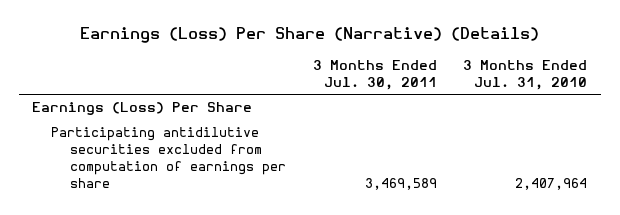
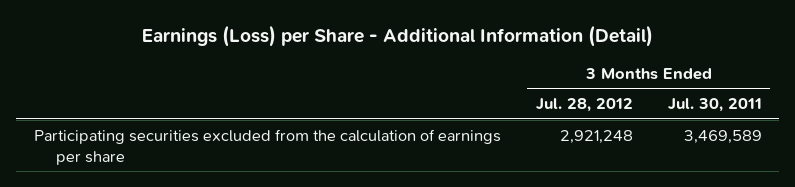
- Earnings (Loss) Per Share (Narrative) (Details)
+ Earnings (Loss) per Share - Additional Information (Detail)
- | 3 Months Ended Jul. 30, 2011 | 3 Months Ended Jul. 31, 2010
+ | 3 Months Ended Jul. 28, 2012 | 3 Months Ended Jul. 30, 2011
- Earnings (Loss) Per Share
- Participating antidilutive securities excluded from computation of earnings per share | 3,469,589 | 2,407,964
+ Participating securities excluded from the calculation of earnings per share | 2,921,248 | 3,469,589

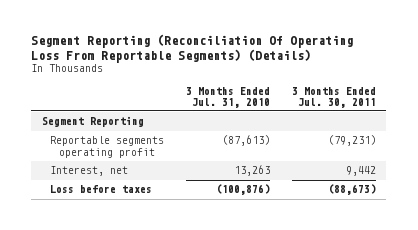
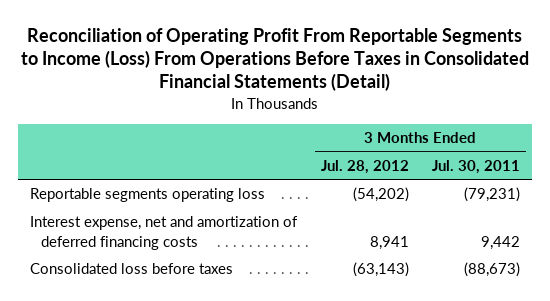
- Segment Reporting (Reconciliation Of Operating Loss From Reportable Segments) (Details)
+ Reconciliation of Operating Profit From Reportable Segments to Income (Loss) From Operations Before Taxes in Consolidated Financial Statements (Detail)
- | 3 Months Ended Jul. 31, 2010 | 3 Months Ended Jul. 30, 2011
+ | 3 Months Ended Jul. 28, 2012 | 3 Months Ended Jul. 30, 2011
- Segment Reporting
- Reportable segments operating profit | (87,613) | (79,231)
- Interest, net | 13,263 | 9,442
- Loss before taxes | (100,876) | (88,673)
+ Reportable segments operating loss | (54,202) | (79,231)
+ Interest expense, net and amortization of deferred financing costs | 8,941 | 9,442
+ Consolidated loss before taxes | (63,143) | (88,673)

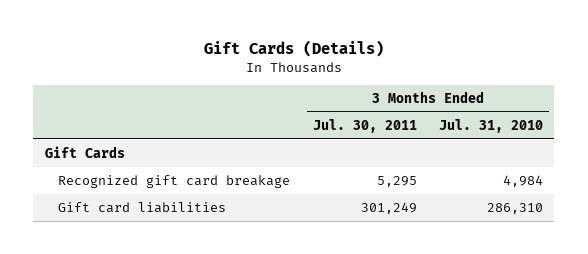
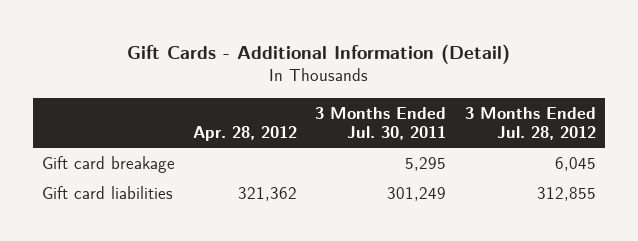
- Gift Cards (Details)
+ Gift Cards - Additional Information (Detail)
- | 3 Months Ended Jul. 30, 2011 | 3 Months Ended Jul. 31, 2010
+ | Apr. 28, 2012 | 3 Months Ended Jul. 30, 2011 | 3 Months Ended Jul. 28, 2012
- Gift Cards
- Recognized gift card breakage | 5,295 | 4,984
+ Gift card breakage | | 5,295 | 6,045

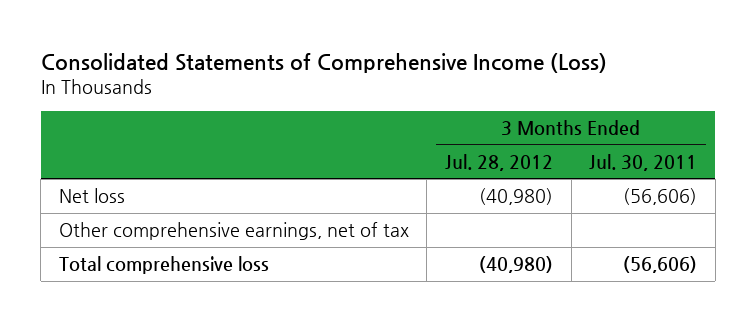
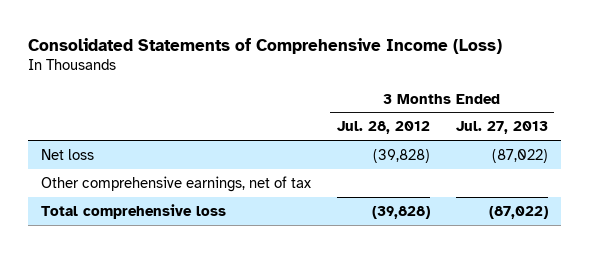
- | 3 Months Ended Jul. 28, 2012 | 3 Months Ended Jul. 30, 2011
+ | 3 Months Ended Jul. 28, 2012 | 3 Months Ended Jul. 27, 2013
- Net loss | (40,980) | (56,606)
+ Net loss | (39,828) | (87,022)
- Total comprehensive loss | (40,980) | (56,606)
+ Total comprehensive loss | (39,828) | (87,022)

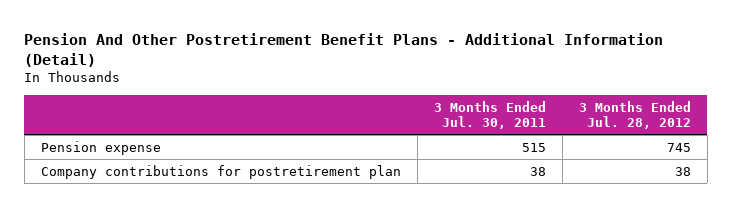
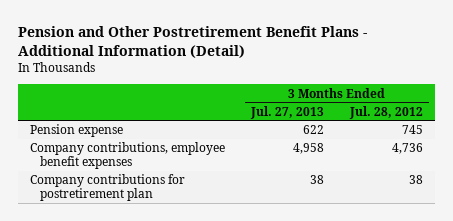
- Pension And Other Postretirement Benefit Plans - Additional Information (Detail)
+ Pension and Other Postretirement Benefit Plans - Additional Information (Detail)
- | 3 Months Ended Jul. 30, 2011 | 3 Months Ended Jul. 28, 2012
+ | 3 Months Ended Jul. 27, 2013 | 3 Months Ended Jul. 28, 2012
+ Company contributions, employee benefit expenses | 4,958 | 4,736

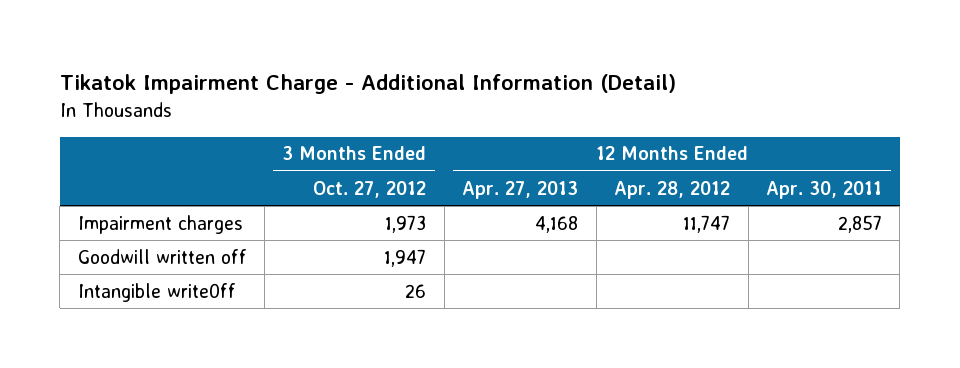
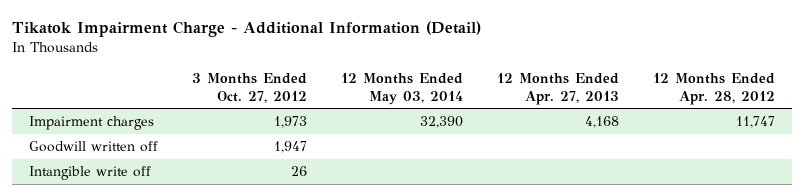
- | 3 Months Ended Oct. 27, 2012 | 12 Months Ended Apr. 27, 2013 | 12 Months Ended Apr. 28, 2012 | 12 Months Ended Apr. 30, 2011
+ | 3 Months Ended Oct. 27, 2012 | 12 Months Ended May 03, 2014 | 12 Months Ended Apr. 27, 2013 | 12 Months Ended Apr. 28, 2012
- Intangible write0ff | 26 | | |
+ Intangible write off | 26 | | |

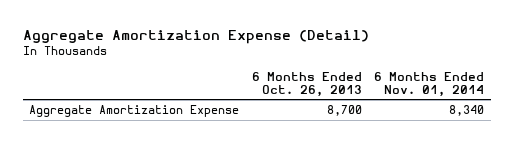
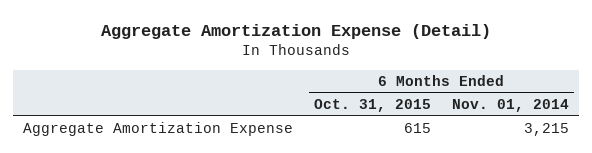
- | 6 Months Ended Oct. 26, 2013 | 6 Months Ended Nov. 01, 2014
+ | 6 Months Ended Oct. 31, 2015 | 6 Months Ended Nov. 01, 2014
- Aggregate Amortization Expense | 8,700 | 8,340
+ Aggregate Amortization Expense | 615 | 3,215

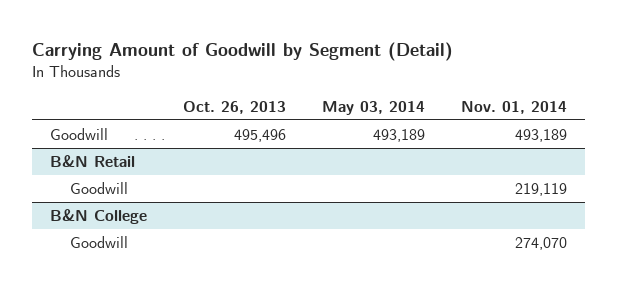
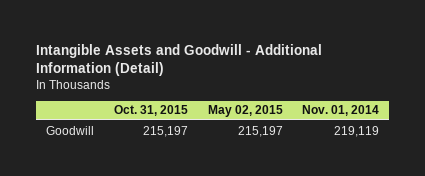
- Carrying Amount of Goodwill by Segment (Detail)
+ Intangible Assets and Goodwill - Additional Information (Detail)
- | Oct. 26, 2013 | May 03, 2014 | Nov. 01, 2014
+ | Oct. 31, 2015 | May 02, 2015 | Nov. 01, 2014
- Goodwill | 495,496 | 493,189 | 493,189
- B&N Retail
- B&N College
- Goodwill | | | 274,070

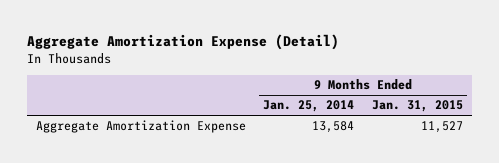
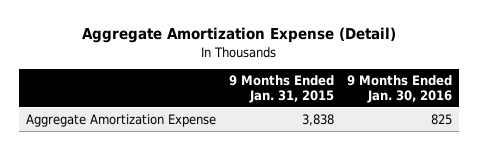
- | 9 Months Ended Jan. 25, 2014 | 9 Months Ended Jan. 31, 2015
+ | 9 Months Ended Jan. 31, 2015 | 9 Months Ended Jan. 30, 2016
- Aggregate Amortization Expense | 13,584 | 11,527
+ Aggregate Amortization Expense | 3,838 | 825

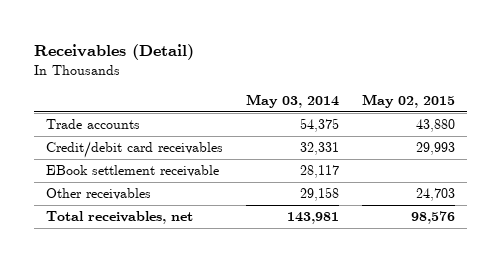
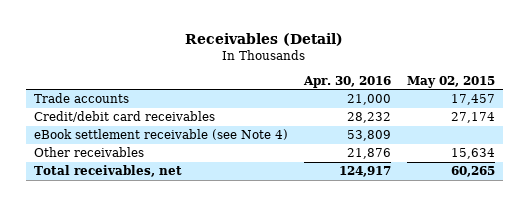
- | May 03, 2014 | May 02, 2015
+ | Apr. 30, 2016 | May 02, 2015
- Trade accounts | 54,375 | 43,880
- Credit/debit card receivables | 32,331 | 29,993
- EBook settlement receivable | 28,117 |
- Other receivables | 29,158 | 24,703
- Total receivables, net | 143,981 | 98,576
+ Trade accounts | 21,000 | 17,457
+ Credit/debit card receivables | 28,232 | 27,174
+ eBook settlement receivable (see Note 4) | 53,809 |
+ Other receivables | 21,876 | 15,634
+ Total receivables, net | 124,917 | 60,265

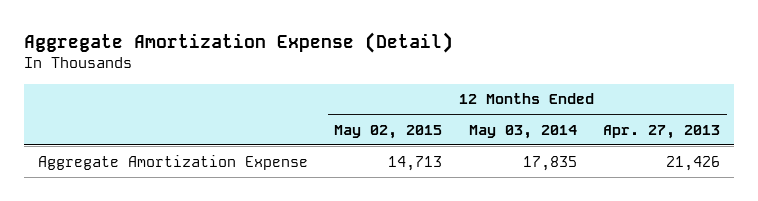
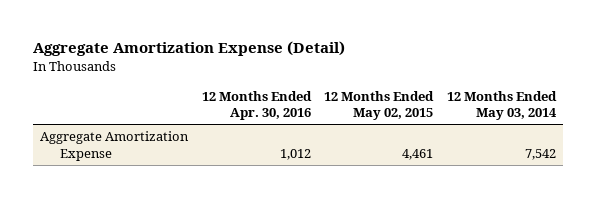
- | 12 Months Ended May 02, 2015 | 12 Months Ended May 03, 2014 | 12 Months Ended Apr. 27, 2013
+ | 12 Months Ended Apr. 30, 2016 | 12 Months Ended May 02, 2015 | 12 Months Ended May 03, 2014
- Aggregate Amortization Expense | 14,713 | 17,835 | 21,426
+ Aggregate Amortization Expense | 1,012 | 4,461 | 7,542

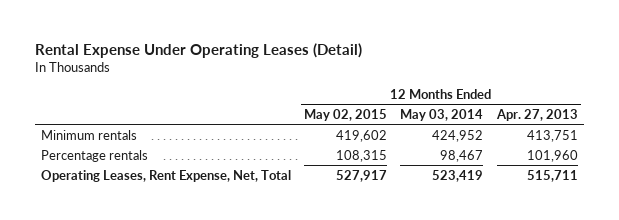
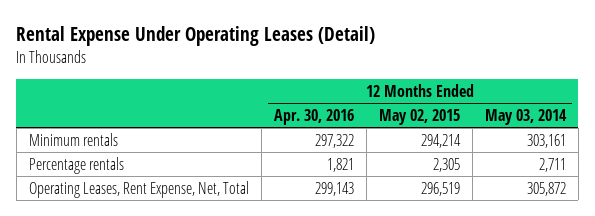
- | 12 Months Ended May 02, 2015 | 12 Months Ended May 03, 2014 | 12 Months Ended Apr. 27, 2013
+ | 12 Months Ended Apr. 30, 2016 | 12 Months Ended May 02, 2015 | 12 Months Ended May 03, 2014
- Minimum rentals | 419,602 | 424,952 | 413,751
- Percentage rentals | 108,315 | 98,467 | 101,960
- Operating Leases, Rent Expense, Net, Total | 527,917 | 523,419 | 515,711
+ Minimum rentals | 297,322 | 294,214 | 303,161
+ Percentage rentals | 1,821 | 2,305 | 2,711
+ Operating Leases, Rent Expense, Net, Total | 299,143 | 296,519 | 305,872

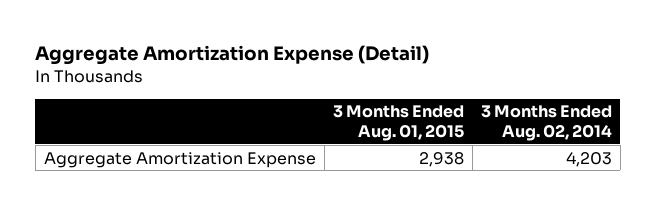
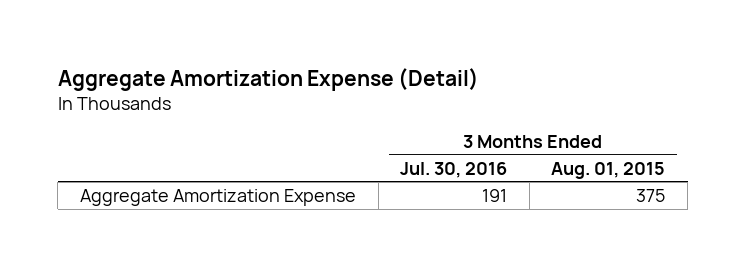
- | 3 Months Ended Aug. 01, 2015 | 3 Months Ended Aug. 02, 2014
+ | 3 Months Ended Jul. 30, 2016 | 3 Months Ended Aug. 01, 2015
- Aggregate Amortization Expense | 2,938 | 4,203
+ Aggregate Amortization Expense | 191 | 375

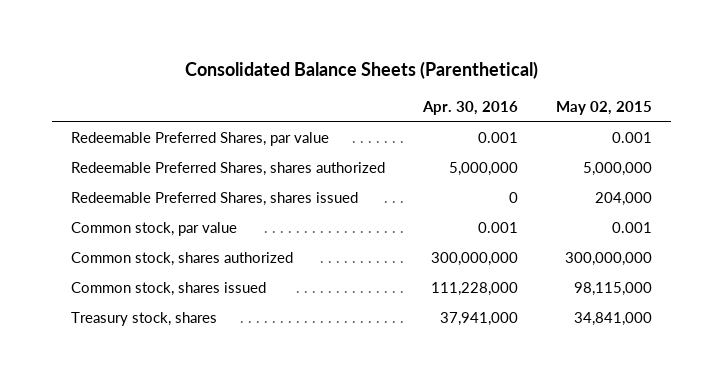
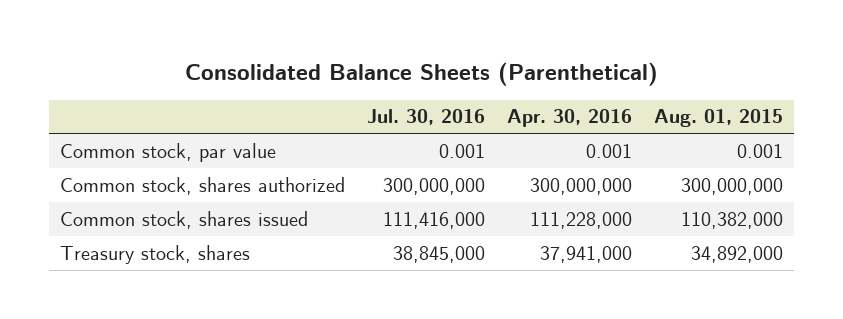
- | Apr. 30, 2016 | May 02, 2015
+ | Jul. 30, 2016 | Apr. 30, 2016 | Aug. 01, 2015
- Redeemable Preferred Shares, par value | 0.001 | 0.001
- Redeemable Preferred Shares, shares authorized | 5,000,000 | 5,000,000
- Redeemable Preferred Shares, shares issued | 0 | 204,000

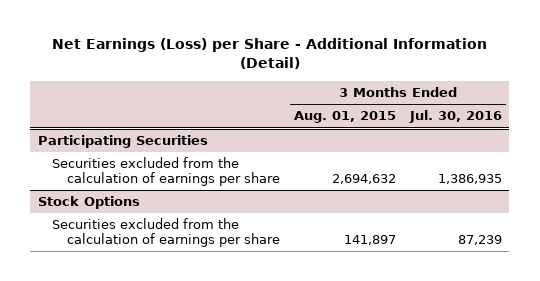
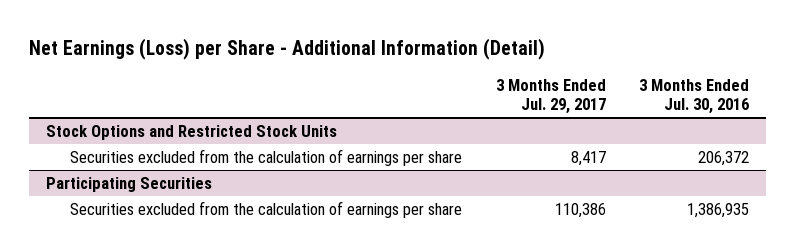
- | 3 Months Ended Aug. 01, 2015 | 3 Months Ended Jul. 30, 2016
+ | 3 Months Ended Jul. 29, 2017 | 3 Months Ended Jul. 30, 2016
+ Stock Options and Restricted Stock Units
+ Securities excluded from the calculation of earnings per share | 8,417 | 206,372
- Stock Options
- Securities excluded from the calculation of earnings per share | 141,897 | 87,239

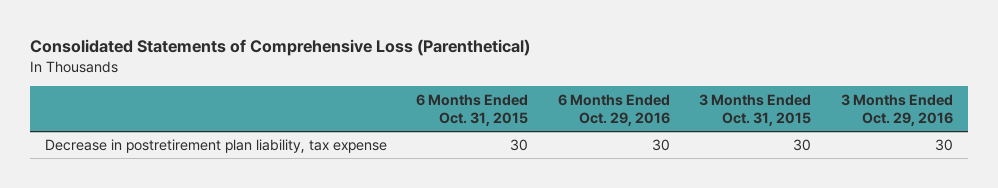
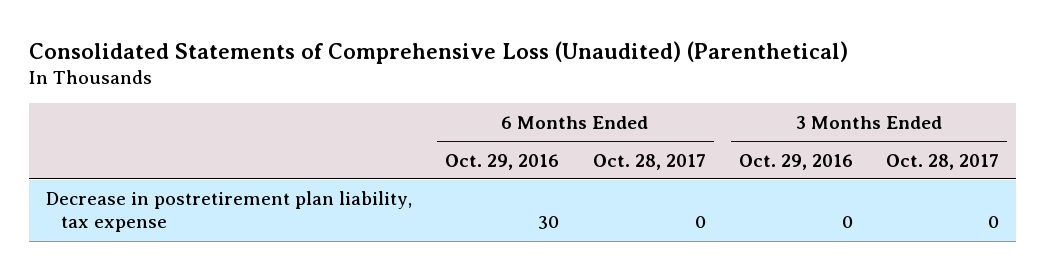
- Consolidated Statements of Comprehensive Loss (Parenthetical)
+ Consolidated Statements of Comprehensive Loss (Unaudited) (Parenthetical)
- | 6 Months Ended Oct. 31, 2015 | 6 Months Ended Oct. 29, 2016 | 3 Months Ended Oct. 31, 2015 | 3 Months Ended Oct. 29, 2016
+ | 6 Months Ended Oct. 29, 2016 | 6 Months Ended Oct. 28, 2017 | 3 Months Ended Oct. 29, 2016 | 3 Months Ended Oct. 28, 2017
- Decrease in postretirement plan liability, tax expense | 30 | 30 | 30 | 30
+ Decrease in postretirement plan liability, tax expense | 30 | 0 | 0 | 0

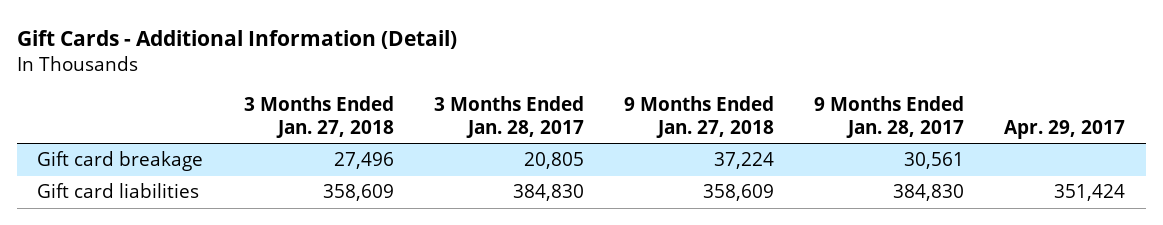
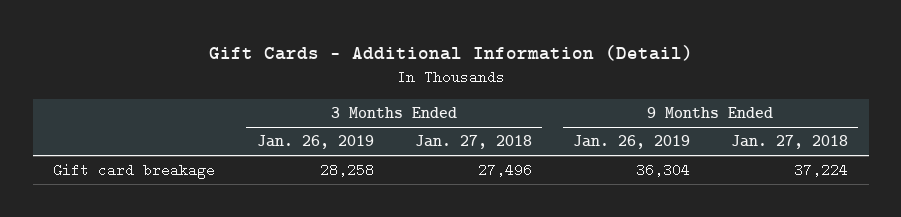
- | 3 Months Ended Jan. 27, 2018 | 3 Months Ended Jan. 28, 2017 | 9 Months Ended Jan. 27, 2018 | 9 Months Ended Jan. 28, 2017 | Apr. 29, 2017
+ | 3 Months Ended Jan. 26, 2019 | 3 Months Ended Jan. 27, 2018 | 9 Months Ended Jan. 26, 2019 | 9 Months Ended Jan. 27, 2018
- Gift card liabilities | 358,609 | 384,830 | 358,609 | 384,830 | 351,424

